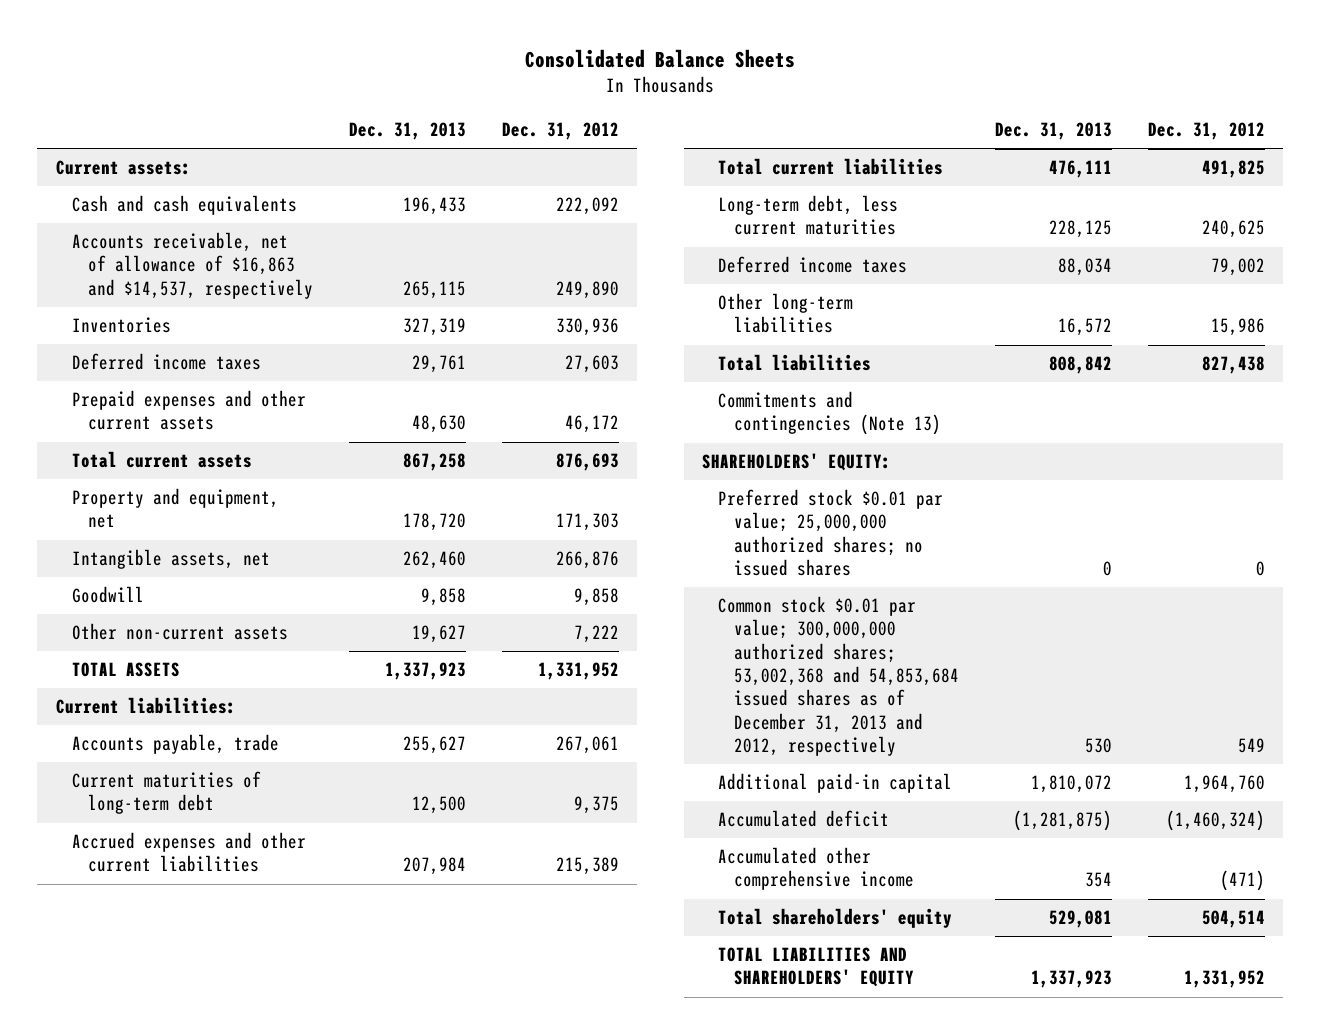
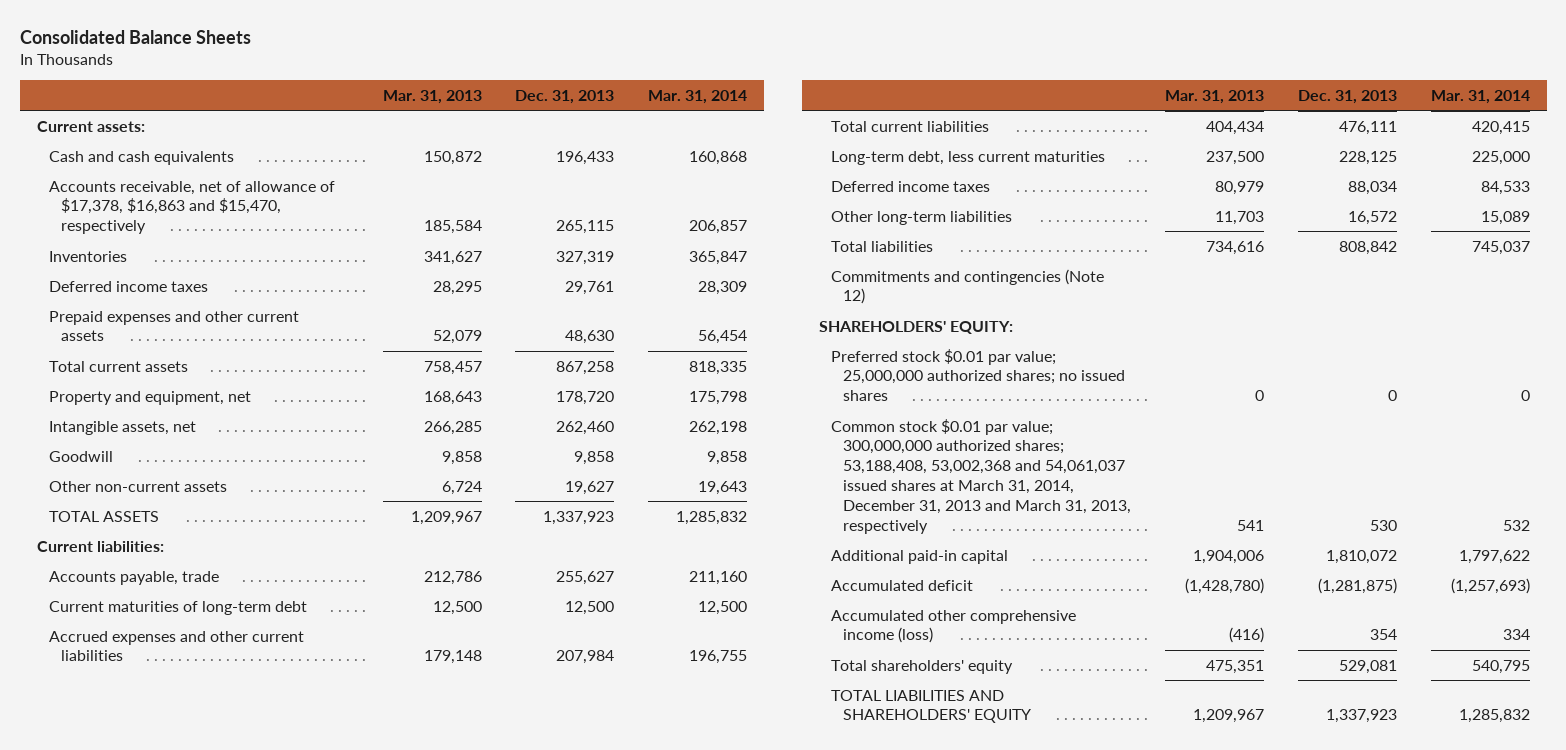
- | Dec. 31, 2013 | Dec. 31, 2012
+ | Mar. 31, 2013 | Dec. 31, 2013 | Mar. 31, 2014
- Accounts receivable, net of allowance of $16,863 and $14,537, respectively | 265,115 | 249,890
+ Accounts receivable, net of allowance of $17,378, $16,863 and $15,470, respectively | 185,584 | 265,115 | 206,857
- Commitments and contingencies (Note 13)
+ Commitments and contingencies (Note 12)
- Common stock $0.01 par value; 300,000,000 authorized shares; 53,002,368 and 54,853,684 issued shares as of December 31, 2013 and 2012, respectively | 530 | 549
+ Common stock $0.01 par value; 300,000,000 authorized shares; 53,188,408, 53,002,368 and 54,061,037 issued shares at March 31, 2014, December 31, 2013 and March 31, 2013, respectively | 541 | 530 | 532
- Accumulated other comprehensive income | 354 | (471)
+ Accumulated other comprehensive income (loss) | (416) | 354 | 334

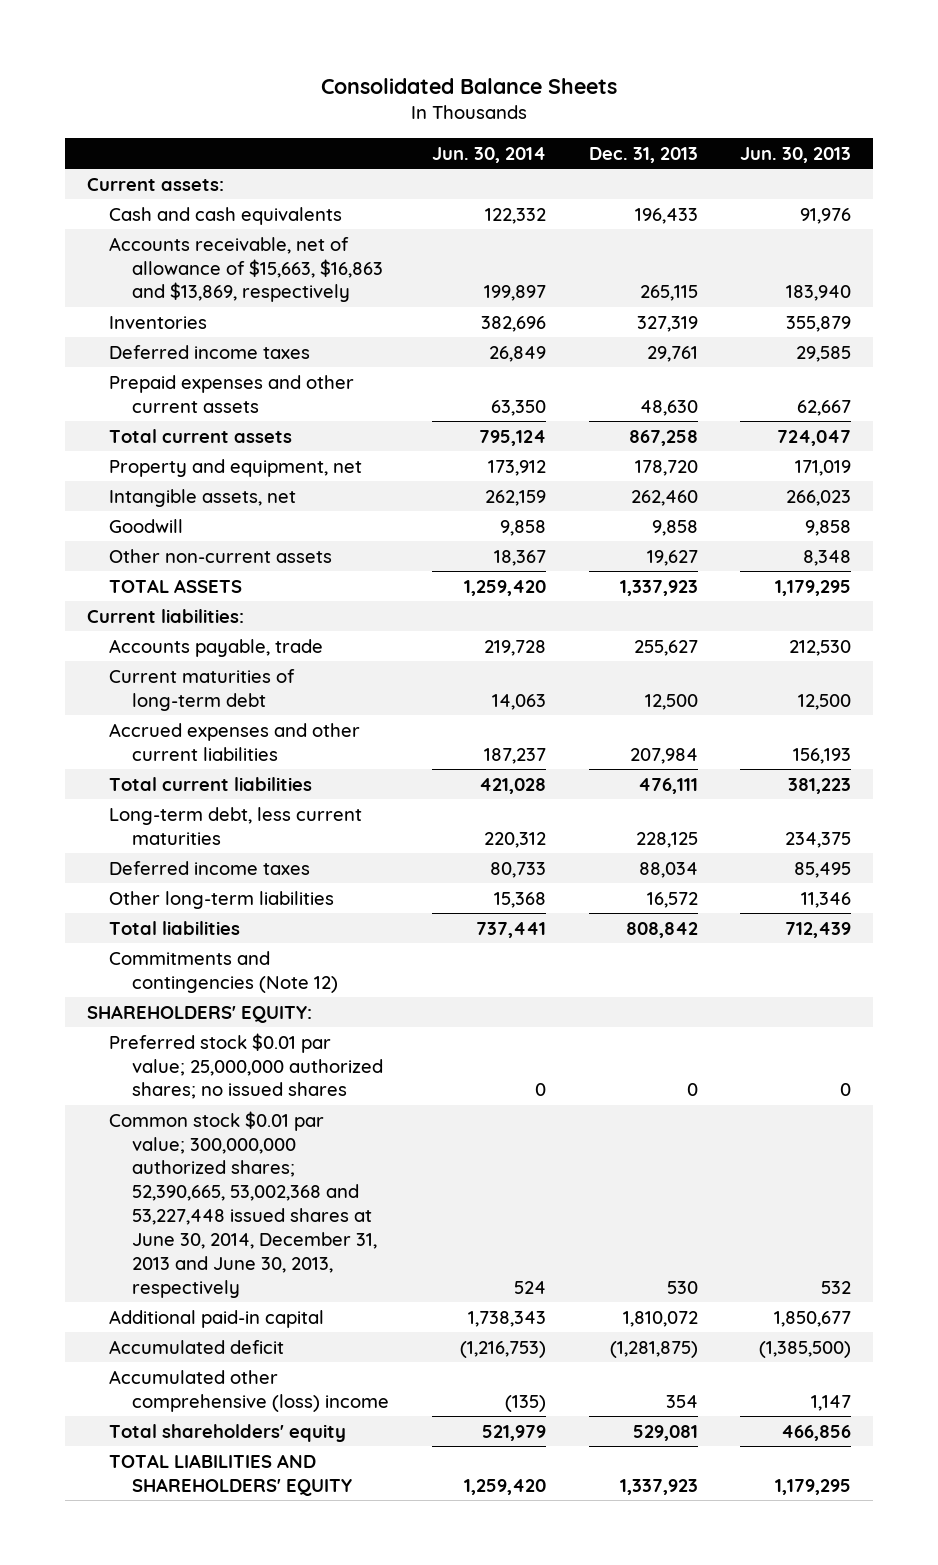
- | Mar. 31, 2013 | Dec. 31, 2013 | Mar. 31, 2014
+ | Jun. 30, 2014 | Dec. 31, 2013 | Jun. 30, 2013
- Accounts receivable, net of allowance of $17,378, $16,863 and $15,470, respectively | 185,584 | 265,115 | 206,857
+ Accounts receivable, net of allowance of $15,663, $16,863 and $13,869, respectively | 199,897 | 265,115 | 183,940
- Common stock $0.01 par value; 300,000,000 authorized shares; 53,188,408, 53,002,368 and 54,061,037 issued shares at March 31, 2014, December 31, 2013 and March 31, 2013, respectively | 541 | 530 | 532
+ Common stock $0.01 par value; 300,000,000 authorized shares; 52,390,665, 53,002,368 and 53,227,448 issued shares at June 30, 2014, December 31, 2013 and June 30, 2013, respectively | 524 | 530 | 532
- Accumulated other comprehensive income (loss) | (416) | 354 | 334
+ Accumulated other comprehensive (loss) income | (135) | 354 | 1,147

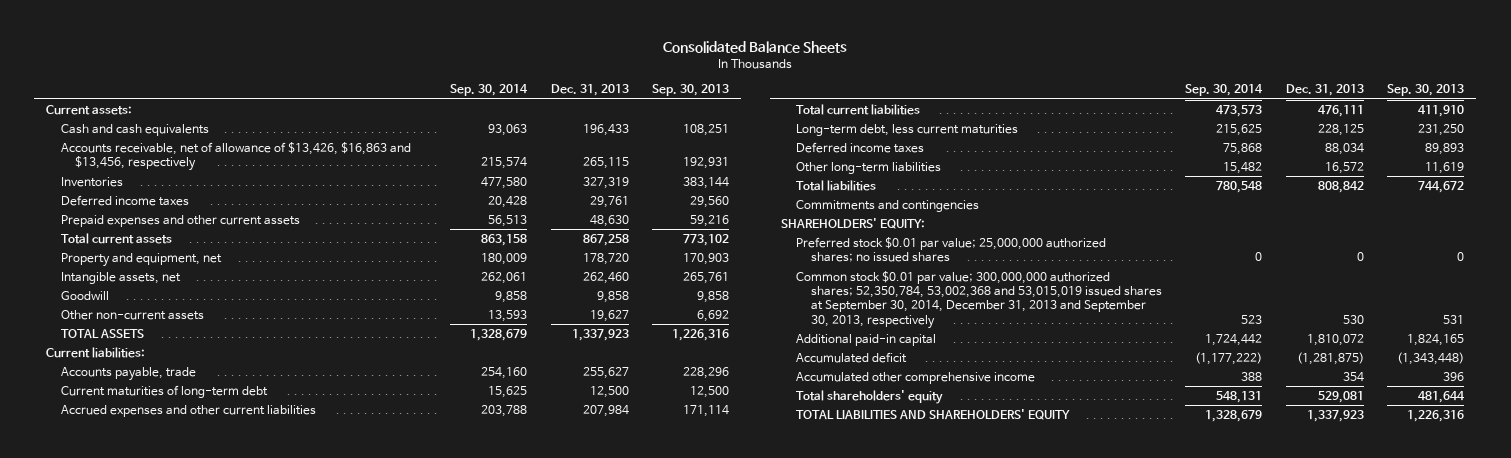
- | Jun. 30, 2014 | Dec. 31, 2013 | Jun. 30, 2013
+ | Sep. 30, 2014 | Dec. 31, 2013 | Sep. 30, 2013
- Accounts receivable, net of allowance of $15,663, $16,863 and $13,869, respectively | 199,897 | 265,115 | 183,940
+ Accounts receivable, net of allowance of $13,426, $16,863 and $13,456, respectively | 215,574 | 265,115 | 192,931
- Commitments and contingencies (Note 12)
+ Commitments and contingencies
- Common stock $0.01 par value; 300,000,000 authorized shares; 52,390,665, 53,002,368 and 53,227,448 issued shares at June 30, 2014, December 31, 2013 and June 30, 2013, respectively | 524 | 530 | 532
+ Common stock $0.01 par value; 300,000,000 authorized shares; 52,350,784, 53,002,368 and 53,015,019 issued shares at September 30, 2014, December 31, 2013 and September 30, 2013, respectively | 523 | 530 | 531
- Accumulated other comprehensive (loss) income | (135) | 354 | 1,147
+ Accumulated other comprehensive income | 388 | 354 | 396

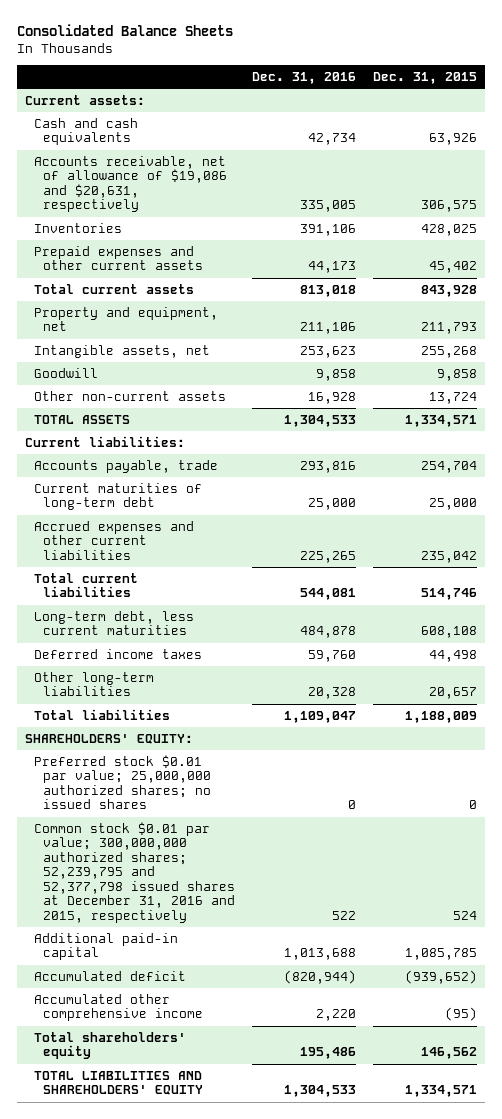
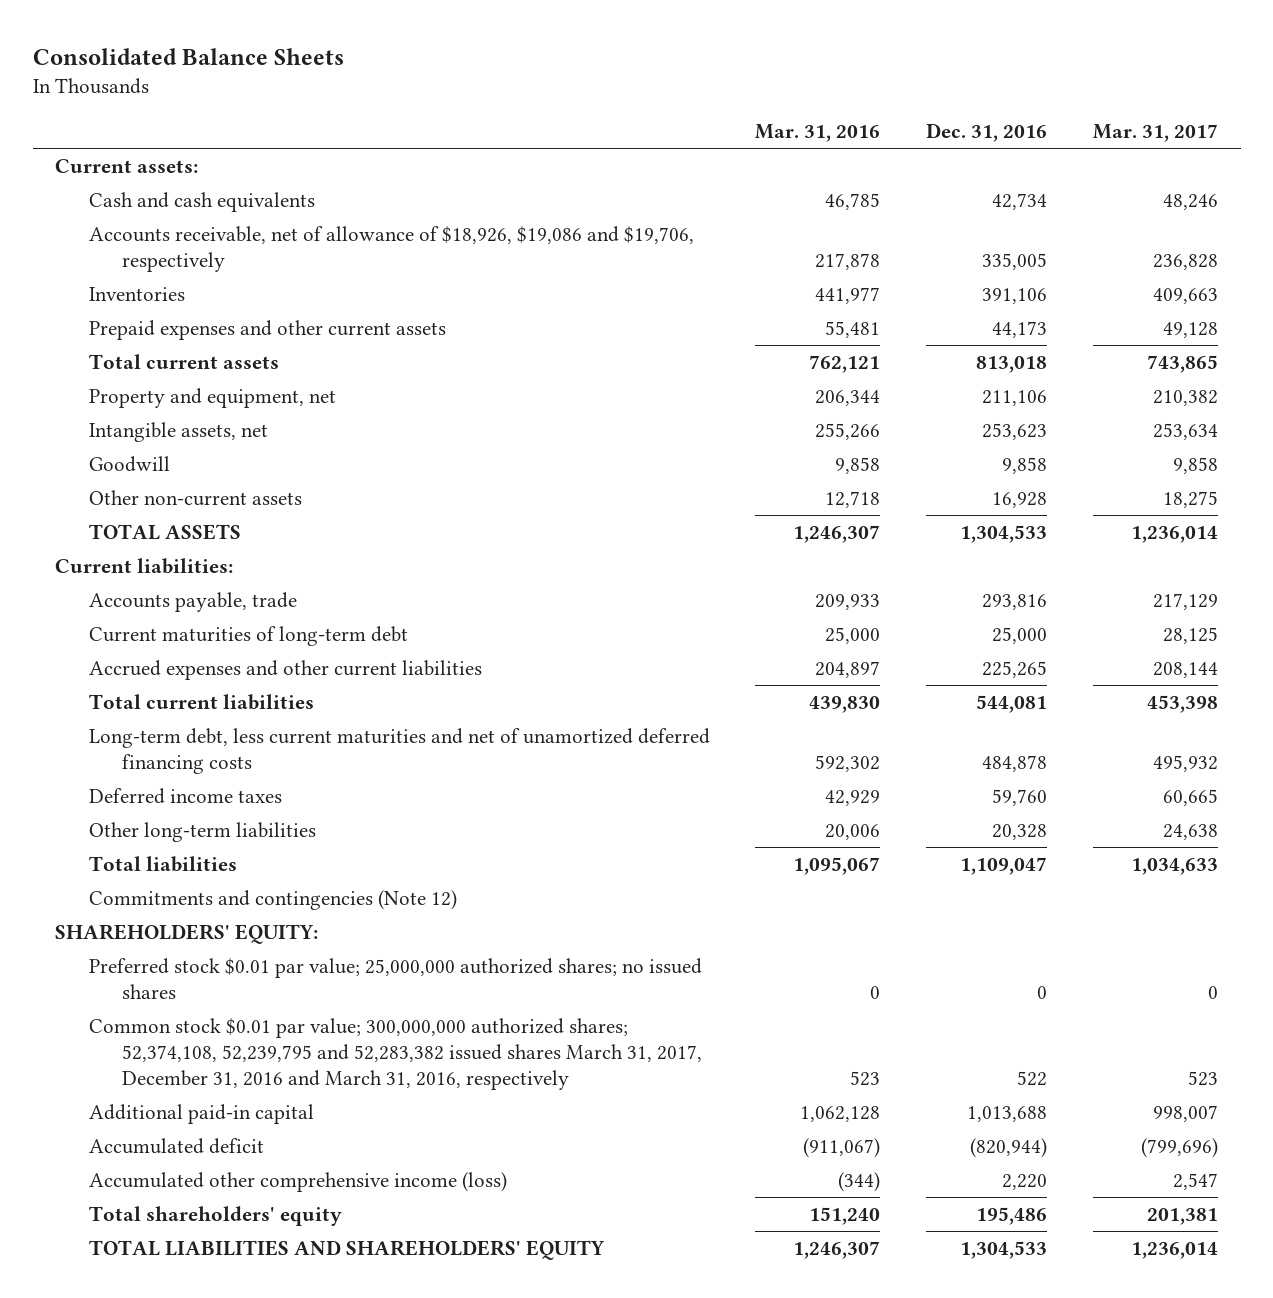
- | Dec. 31, 2016 | Dec. 31, 2015
+ | Mar. 31, 2016 | Dec. 31, 2016 | Mar. 31, 2017
- Accounts receivable, net of allowance of $19,086 and $20,631, respectively | 335,005 | 306,575
+ Accounts receivable, net of allowance of $18,926, $19,086 and $19,706, respectively | 217,878 | 335,005 | 236,828
- Long-term debt, less current maturities | 484,878 | 608,108
+ Long-term debt, less current maturities and net of unamortized deferred financing costs | 592,302 | 484,878 | 495,932
+ Commitments and contingencies (Note 12)
- Common stock $0.01 par value; 300,000,000 authorized shares; 52,239,795 and 52,377,798 issued shares at December 31, 2016 and 2015, respectively | 522 | 524
+ Common stock $0.01 par value; 300,000,000 authorized shares; 52,374,108, 52,239,795 and 52,283,382 issued shares March 31, 2017, December 31, 2016 and March 31, 2016, respectively | 523 | 522 | 523
- Accumulated other comprehensive income | 2,220 | (95)
+ Accumulated other comprehensive income (loss) | (344) | 2,220 | 2,547

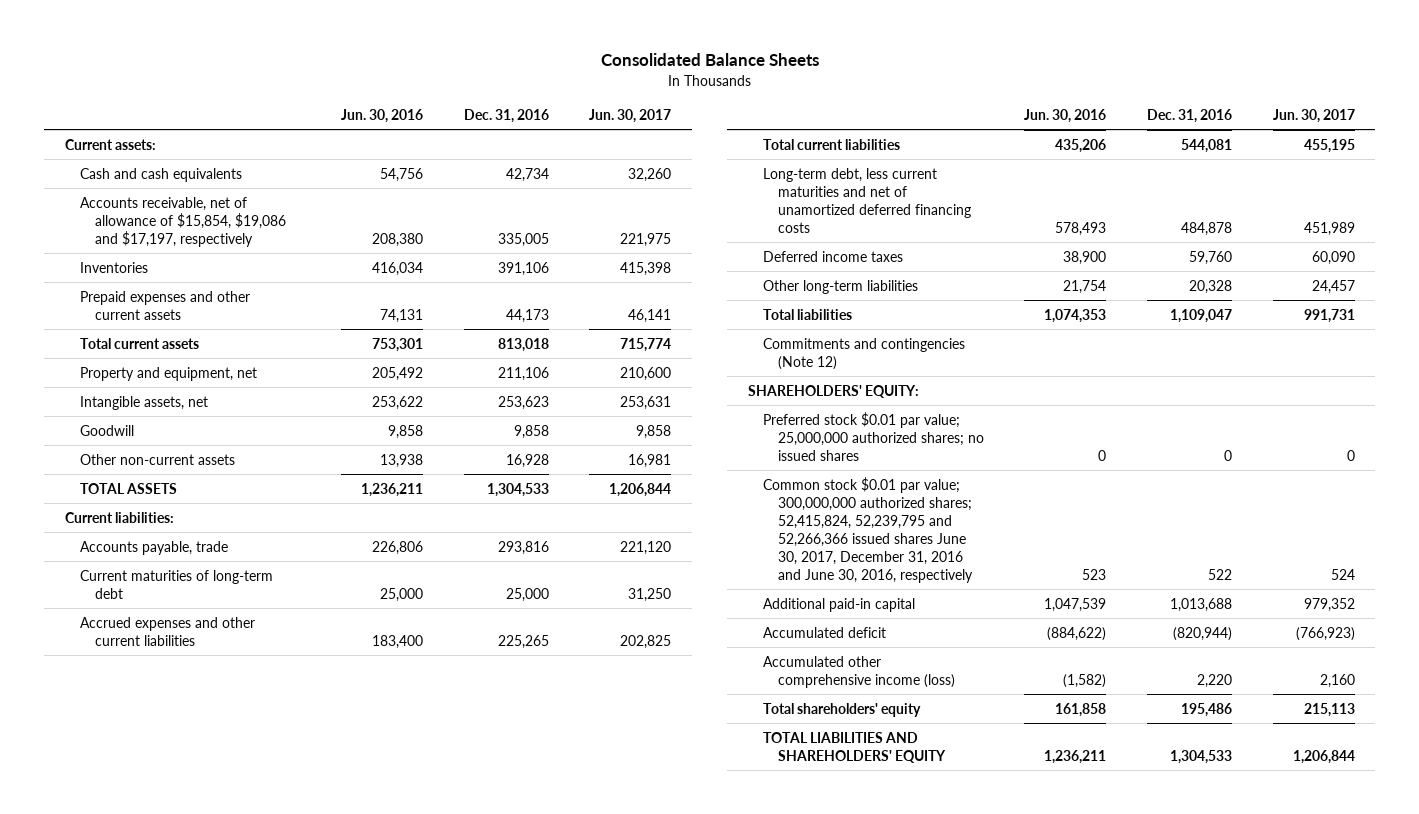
- | Mar. 31, 2016 | Dec. 31, 2016 | Mar. 31, 2017
+ | Jun. 30, 2016 | Dec. 31, 2016 | Jun. 30, 2017
- Accounts receivable, net of allowance of $18,926, $19,086 and $19,706, respectively | 217,878 | 335,005 | 236,828
+ Accounts receivable, net of allowance of $15,854, $19,086 and $17,197, respectively | 208,380 | 335,005 | 221,975
- Common stock $0.01 par value; 300,000,000 authorized shares; 52,374,108, 52,239,795 and 52,283,382 issued shares March 31, 2017, December 31, 2016 and March 31, 2016, respectively | 523 | 522 | 523
+ Common stock $0.01 par value; 300,000,000 authorized shares; 52,415,824, 52,239,795 and 52,266,366 issued shares June 30, 2017, December 31, 2016 and June 30, 2016, respectively | 523 | 522 | 524

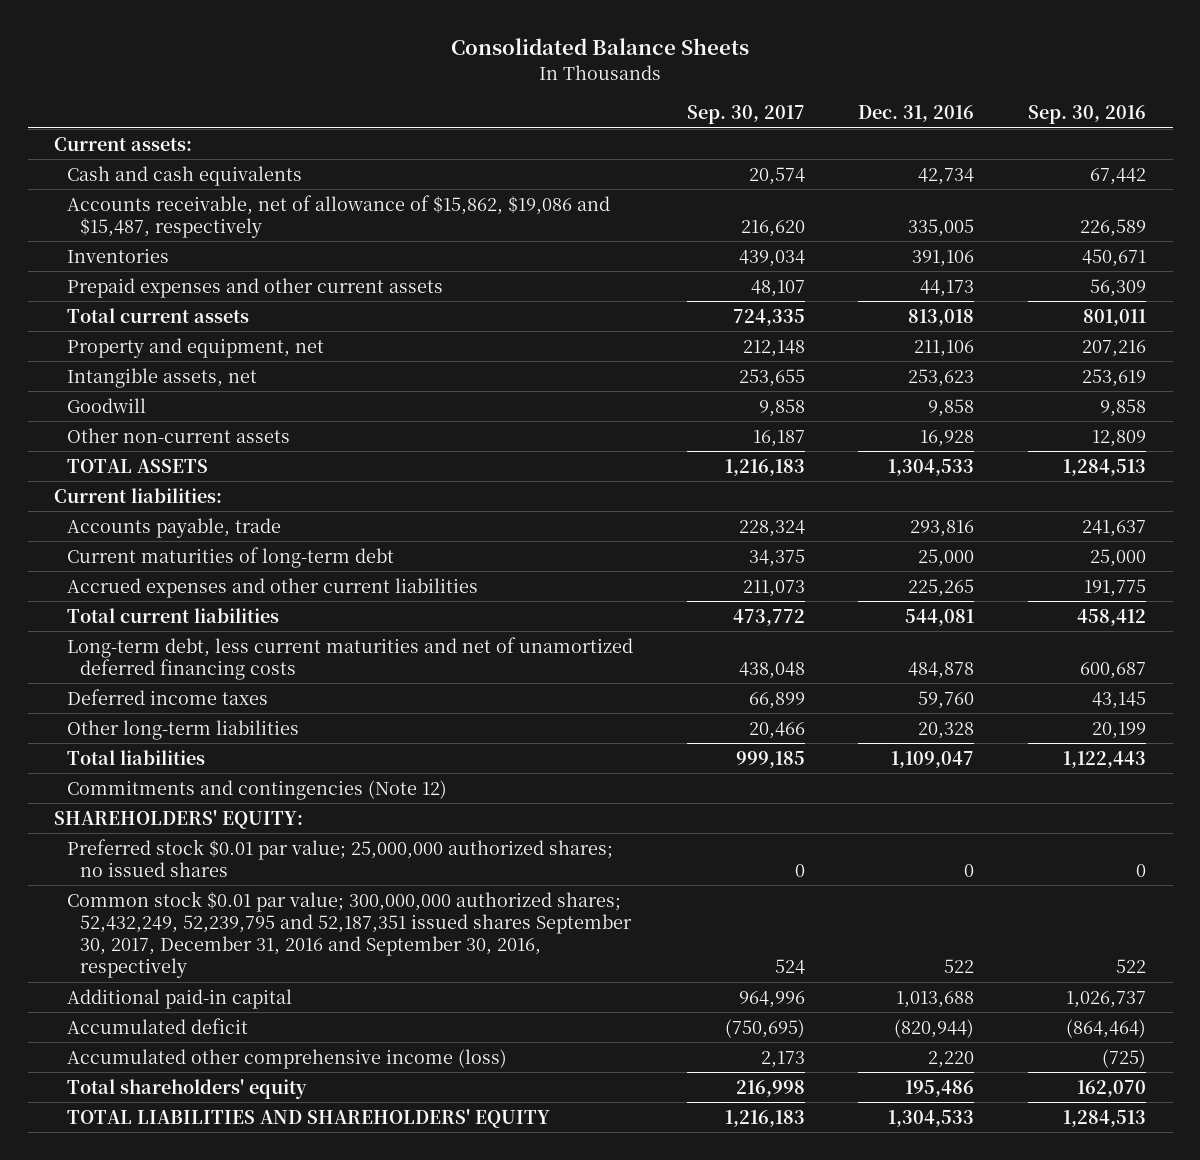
- | Jun. 30, 2016 | Dec. 31, 2016 | Jun. 30, 2017
+ | Sep. 30, 2017 | Dec. 31, 2016 | Sep. 30, 2016
- Accounts receivable, net of allowance of $15,854, $19,086 and $17,197, respectively | 208,380 | 335,005 | 221,975
+ Accounts receivable, net of allowance of $15,862, $19,086 and $15,487, respectively | 216,620 | 335,005 | 226,589
- Common stock $0.01 par value; 300,000,000 authorized shares; 52,415,824, 52,239,795 and 52,266,366 issued shares June 30, 2017, December 31, 2016 and June 30, 2016, respectively | 523 | 522 | 524
+ Common stock $0.01 par value; 300,000,000 authorized shares; 52,432,249, 52,239,795 and 52,187,351 issued shares September 30, 2017, December 31, 2016 and September 30, 2016, respectively | 524 | 522 | 522

